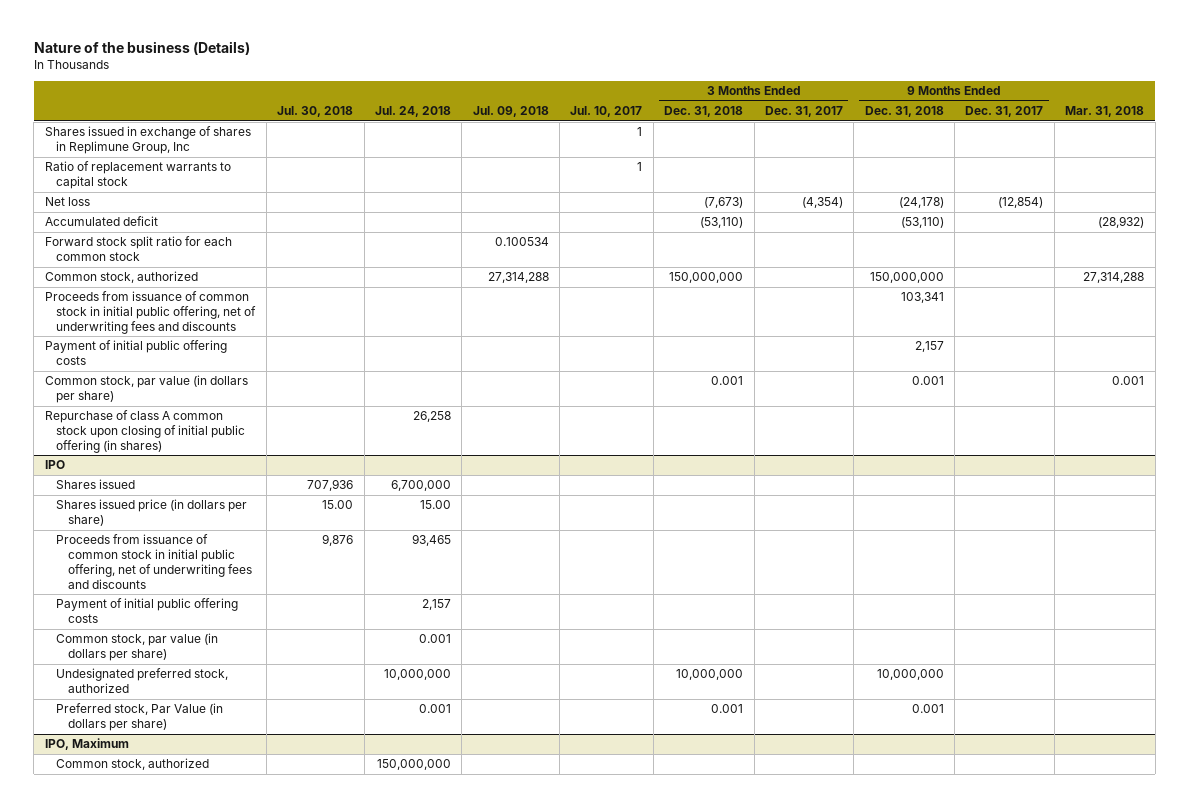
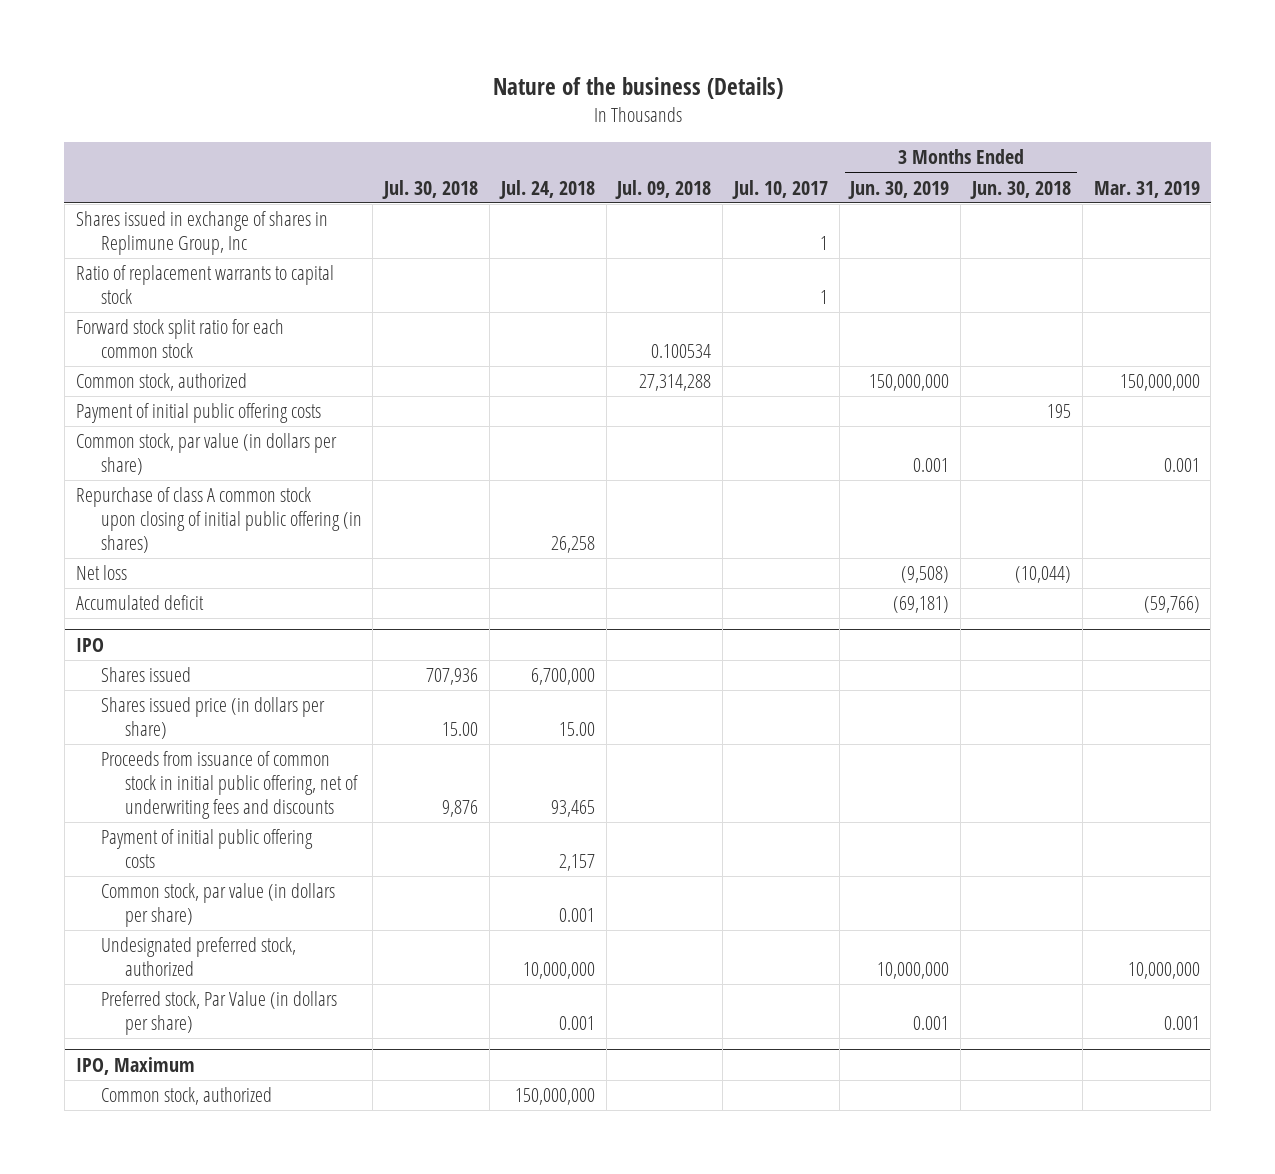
- | Jul. 30, 2018 | Jul. 24, 2018 | Jul. 09, 2018 | Jul. 10, 2017 | 3 Months Ended Dec. 31, 2018 | 3 Months Ended Dec. 31, 2017 | 9 Months Ended Dec. 31, 2018 | 9 Months Ended Dec. 31, 2017 | Mar. 31, 2018
+ | Jul. 30, 2018 | Jul. 24, 2018 | Jul. 09, 2018 | Jul. 10, 2017 | 3 Months Ended Jun. 30, 2019 | 3 Months Ended Jun. 30, 2018 | Mar. 31, 2019
- Proceeds from issuance of common stock in initial public offering, net of underwriting fees and discounts | | | | | | | 103,341 | |
moved down: Net loss | | | | | (9,508) | (10,044) |
moved down: Accumulated deficit | | | | | (69,181) | | (59,766)

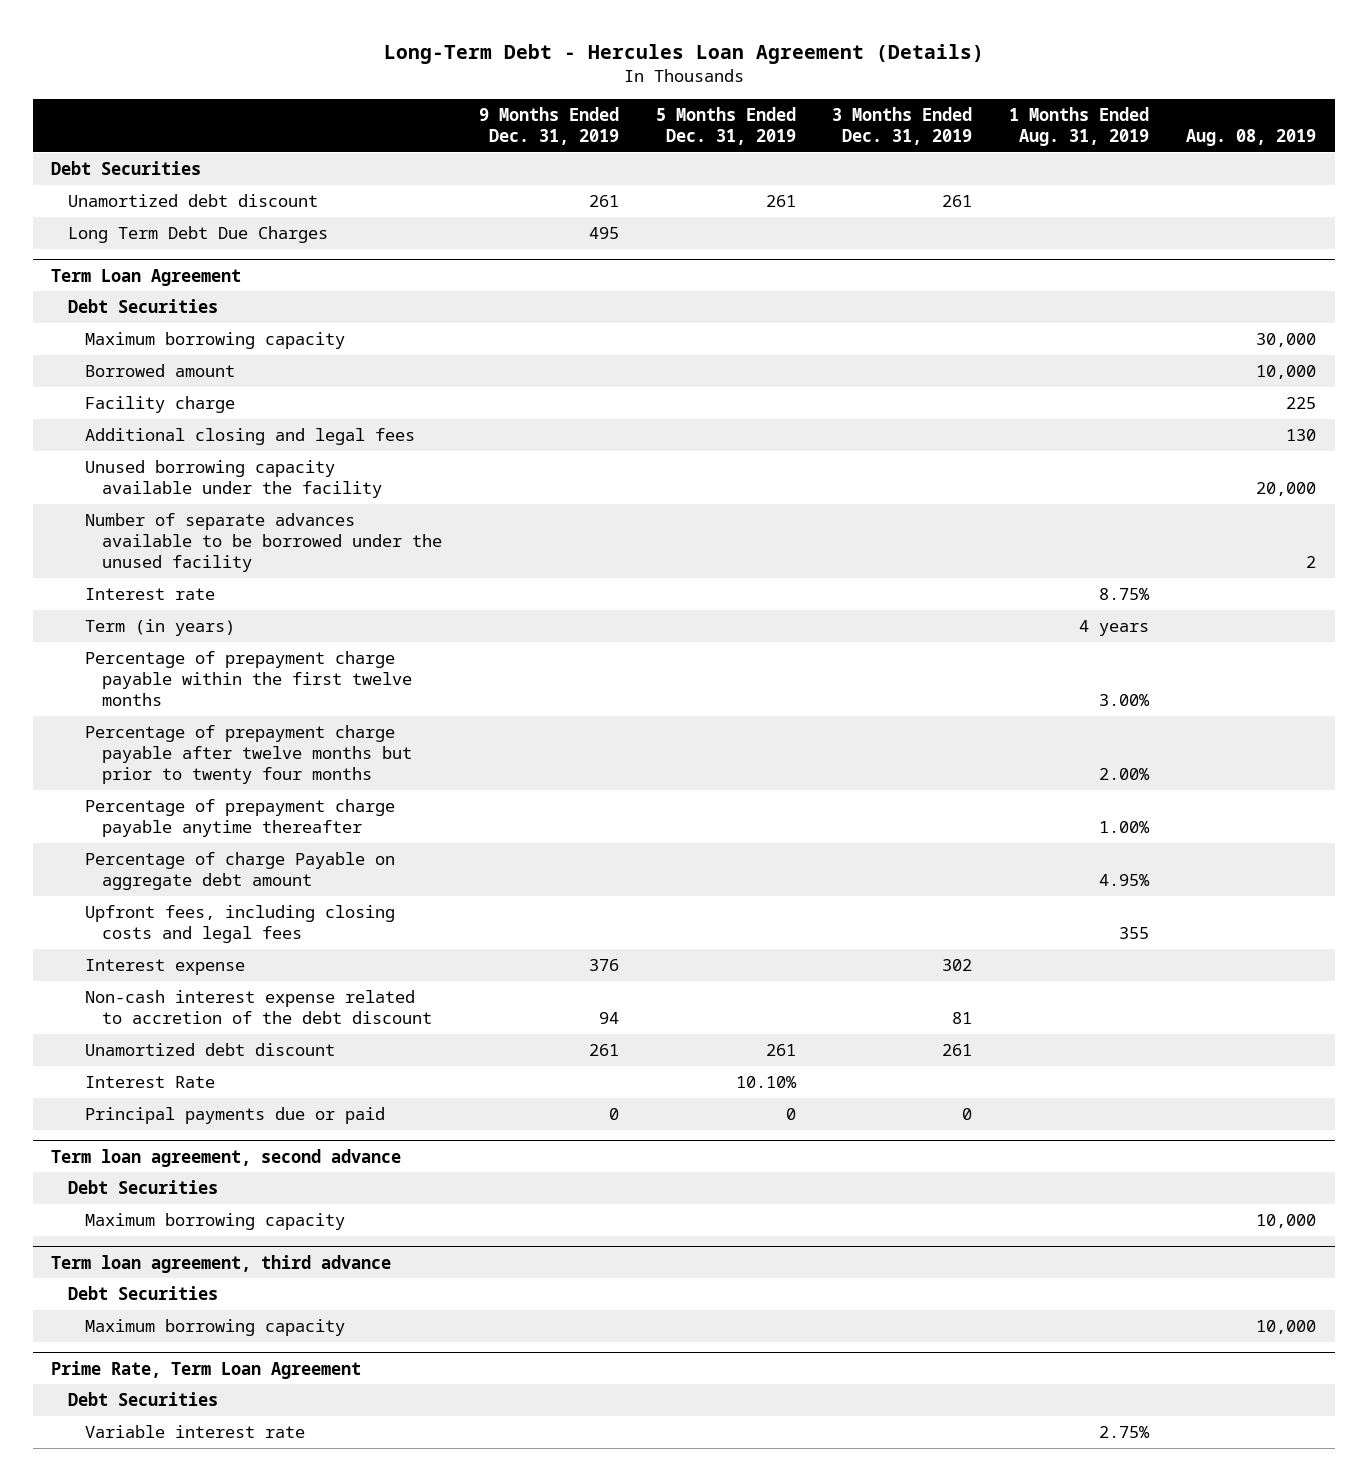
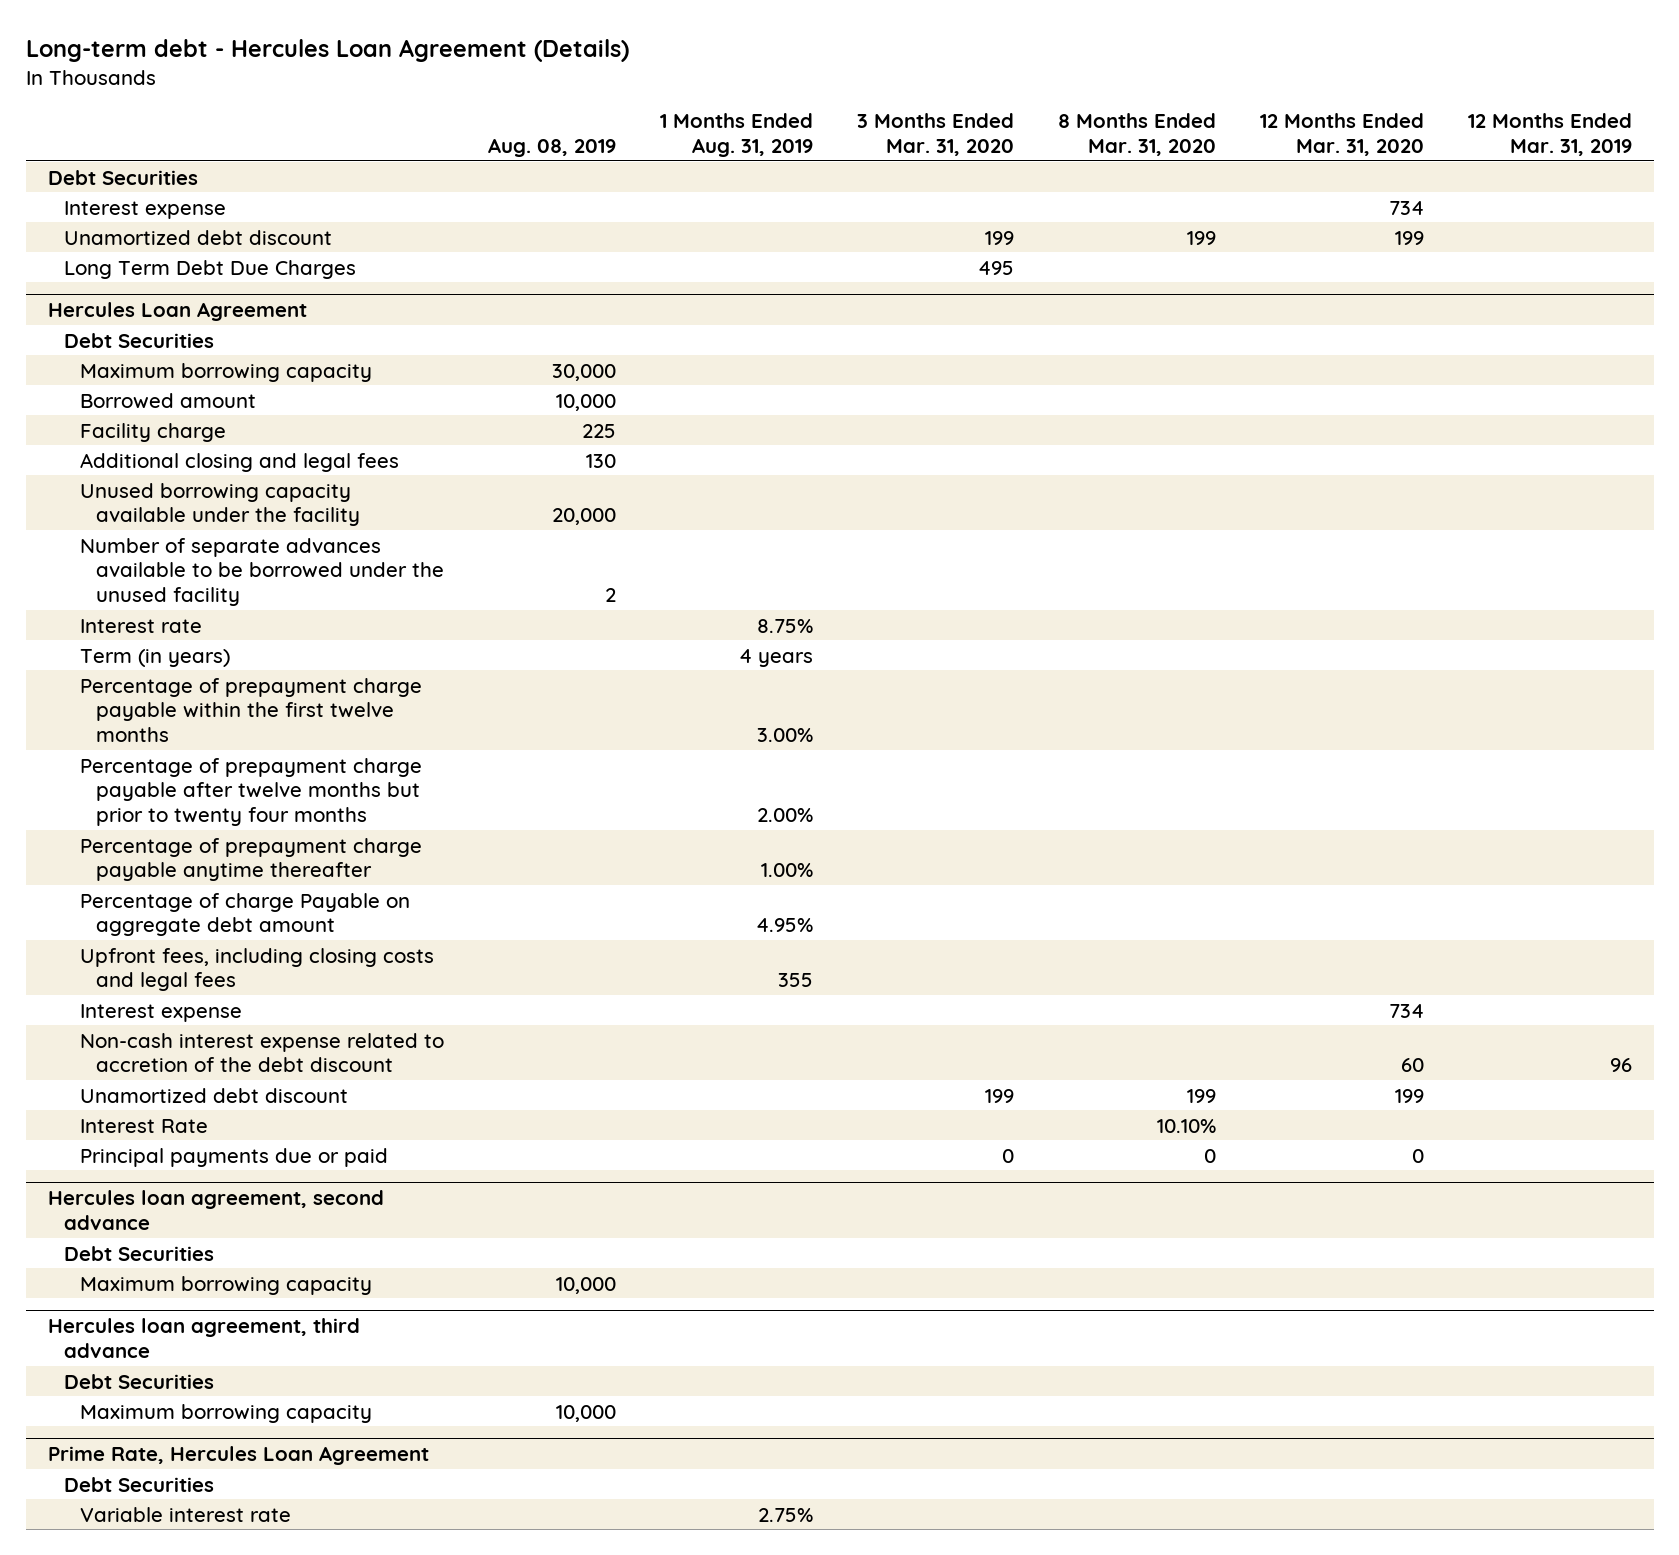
- Long-Term Debt - Hercules Loan Agreement (Details)
+ Long-term debt - Hercules Loan Agreement (Details)
- | 9 Months Ended Dec. 31, 2019 | 5 Months Ended Dec. 31, 2019 | 3 Months Ended Dec. 31, 2019 | 1 Months Ended Aug. 31, 2019 | Aug. 08, 2019
+ | Aug. 08, 2019 | 1 Months Ended Aug. 31, 2019 | 3 Months Ended Mar. 31, 2020 | 8 Months Ended Mar. 31, 2020 | 12 Months Ended Mar. 31, 2020 | 12 Months Ended Mar. 31, 2019
+ Interest expense | | | | | 734 |
- Term Loan Agreement
+ Hercules Loan Agreement
- Term loan agreement, second advance
+ Hercules loan agreement, second advance
- Term loan agreement, third advance
+ Hercules loan agreement, third advance
- Prime Rate, Term Loan Agreement
+ Prime Rate, Hercules Loan Agreement

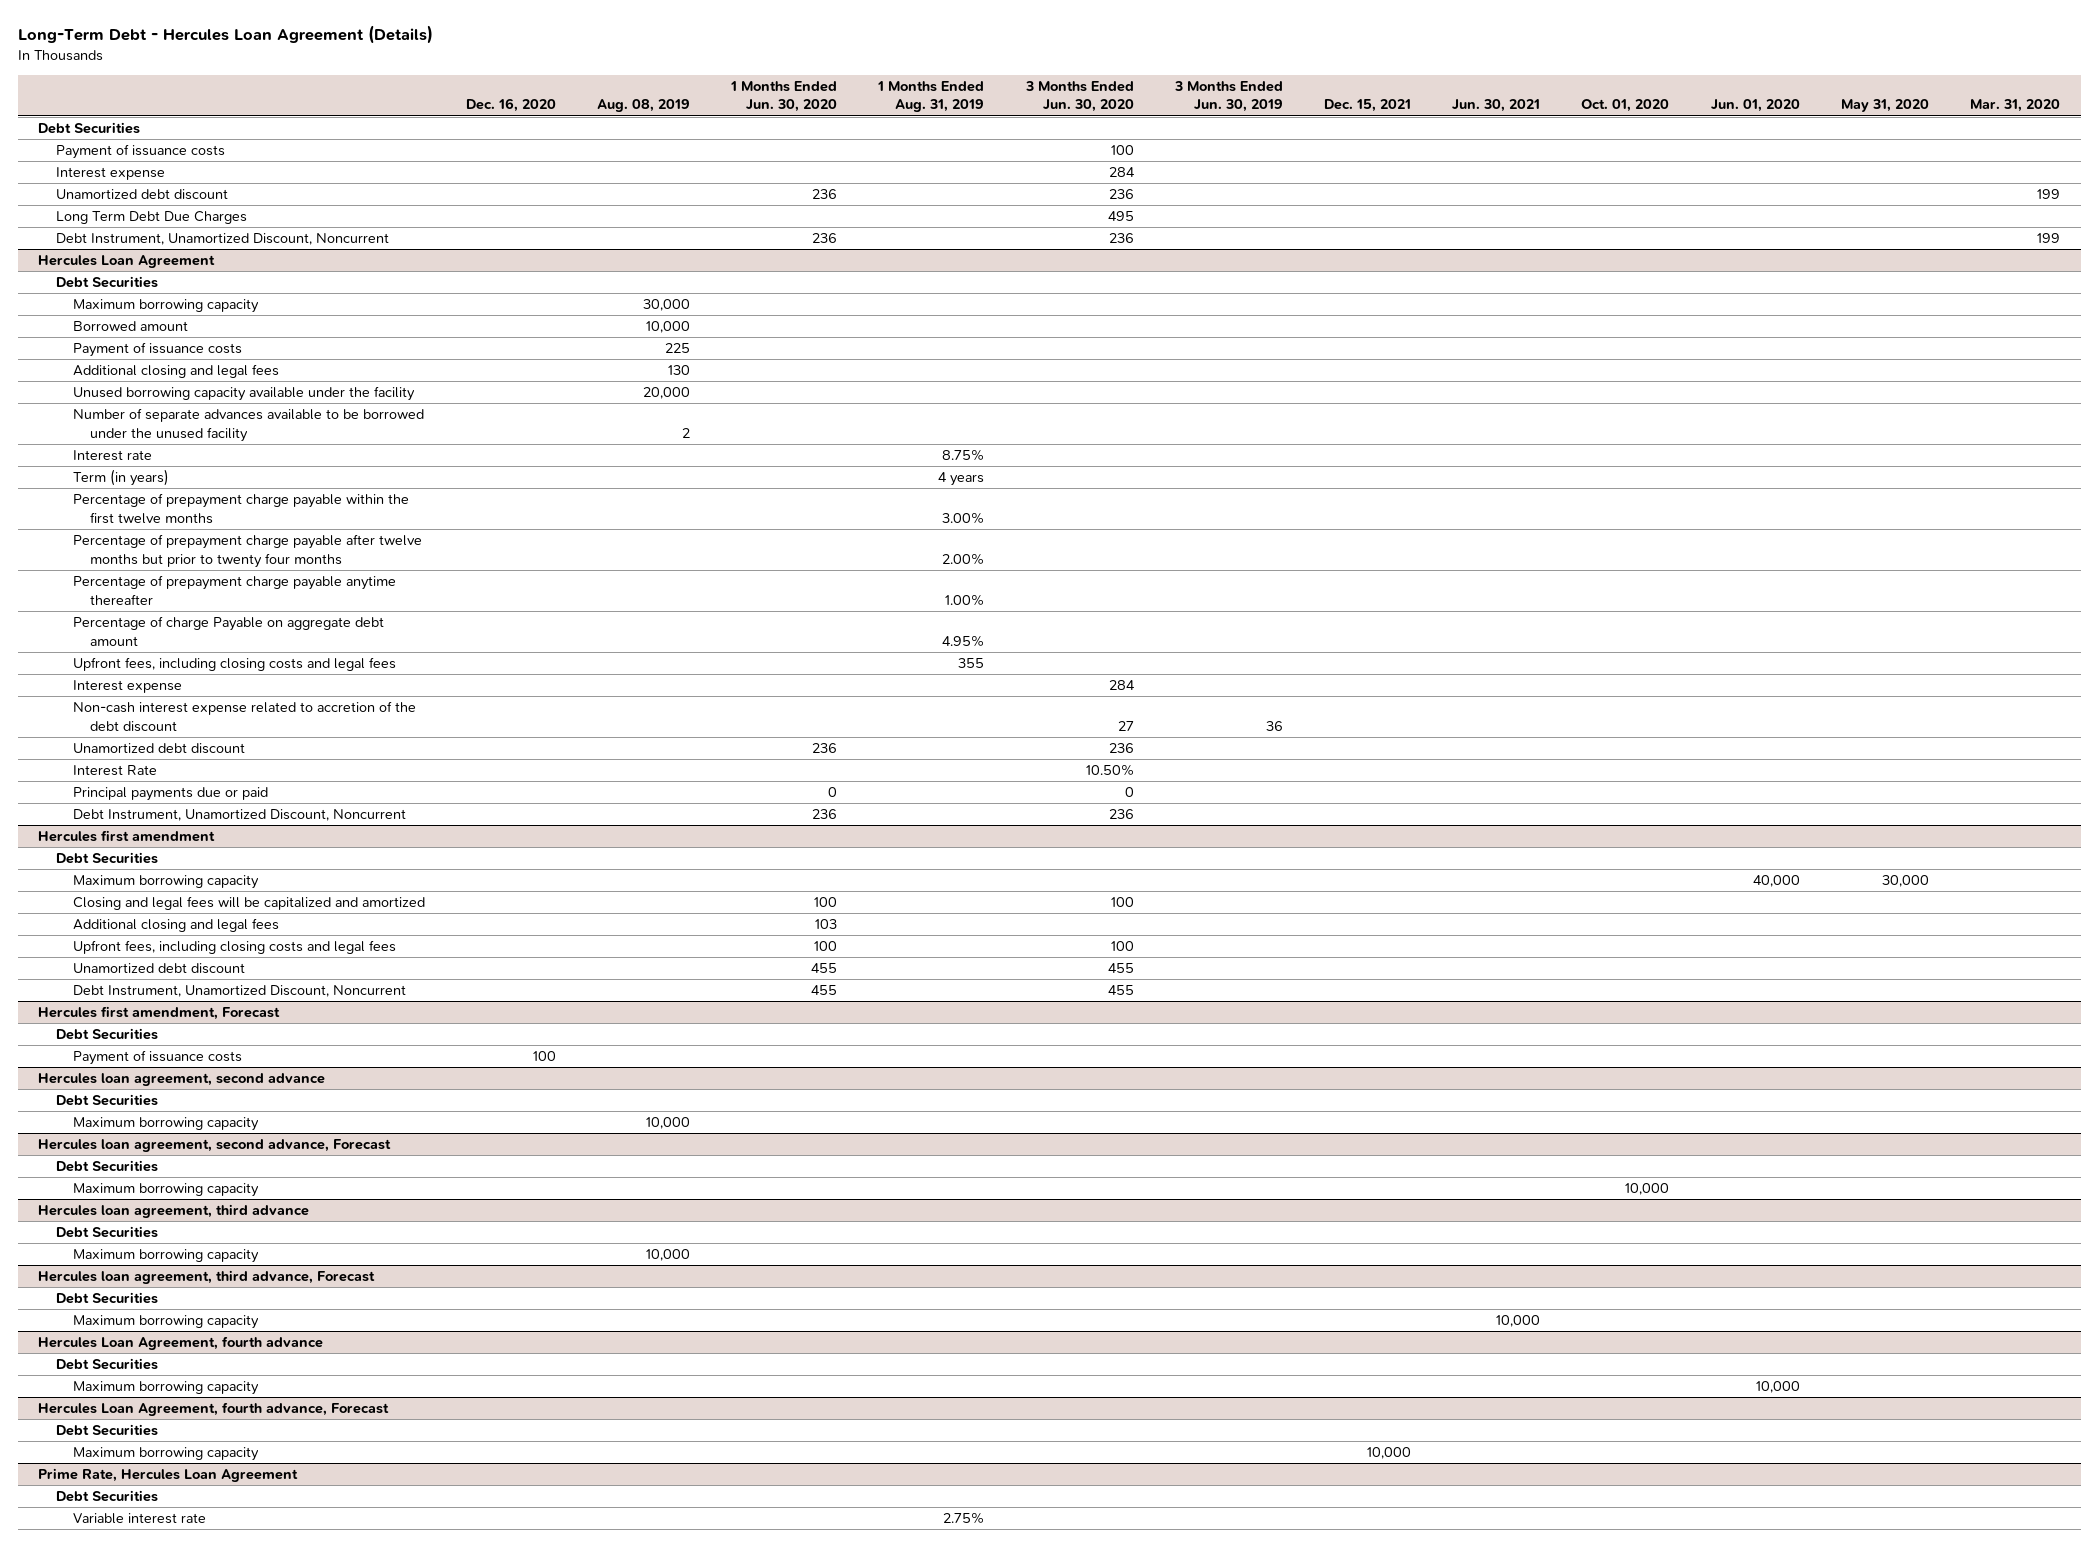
- Long-term debt - Hercules Loan Agreement (Details)
+ Long-Term Debt - Hercules Loan Agreement (Details)
- | Aug. 08, 2019 | 1 Months Ended Aug. 31, 2019 | 3 Months Ended Mar. 31, 2020 | 8 Months Ended Mar. 31, 2020 | 12 Months Ended Mar. 31, 2020 | 12 Months Ended Mar. 31, 2019
+ | Dec. 16, 2020 | Aug. 08, 2019 | 1 Months Ended Jun. 30, 2020 | 1 Months Ended Aug. 31, 2019 | 3 Months Ended Jun. 30, 2020 | 3 Months Ended Jun. 30, 2019 | Dec. 15, 2021 | Jun. 30, 2021 | Oct. 01, 2020 | Jun. 01, 2020 | May 31, 2020 | Mar. 31, 2020
+ Payment of issuance costs | | | | | 100 | | | | | | |
+ Debt Instrument, Unamortized Discount, Noncurrent | | | 236 | | 236 | | | | | | | 199
@ Hercules Loan Agreement
- Facility charge | 225 | | | | |
+ Payment of issuance costs | | 225 | | | | | | | | | |
+ Debt Instrument, Unamortized Discount, Noncurrent | | | 236 | | 236 | | | | | | |
+ Hercules first amendment
+ Debt Securities
+ Maximum borrowing capacity | | | | | | | | | | 40,000 | 30,000 |
+ Closing and legal fees will be capitalized and amortized | | | 100 | | 100 | | | | | | |
+ Additional closing and legal fees | | | 103 | | | | | | | | |
+ Upfront fees, including closing costs and legal fees | | | 100 | | 100 | | | | | | |
+ Unamortized debt discount | | | 455 | | 455 | | | | | | |
+ Debt Instrument, Unamortized Discount, Noncurrent | | | 455 | | 455 | | | | | | |
+ Hercules first amendment, Forecast
+ Debt Securities
+ Payment of issuance costs | 100 | | | | | | | | | | |
+ Hercules loan agreement, second advance, Forecast
+ Debt Securities
+ Maximum borrowing capacity | | | | | | | | | 10,000 | | |
+ Hercules loan agreement, third advance, Forecast
+ Debt Securities
+ Maximum borrowing capacity | | | | | | | | 10,000 | | | |
+ Hercules Loan Agreement, fourth advance
+ Debt Securities
+ Maximum borrowing capacity | | | | | | | | | | 10,000 | |
+ Hercules Loan Agreement, fourth advance, Forecast
+ Debt Securities
+ Maximum borrowing capacity | | | | | | | 10,000 | | | | |

